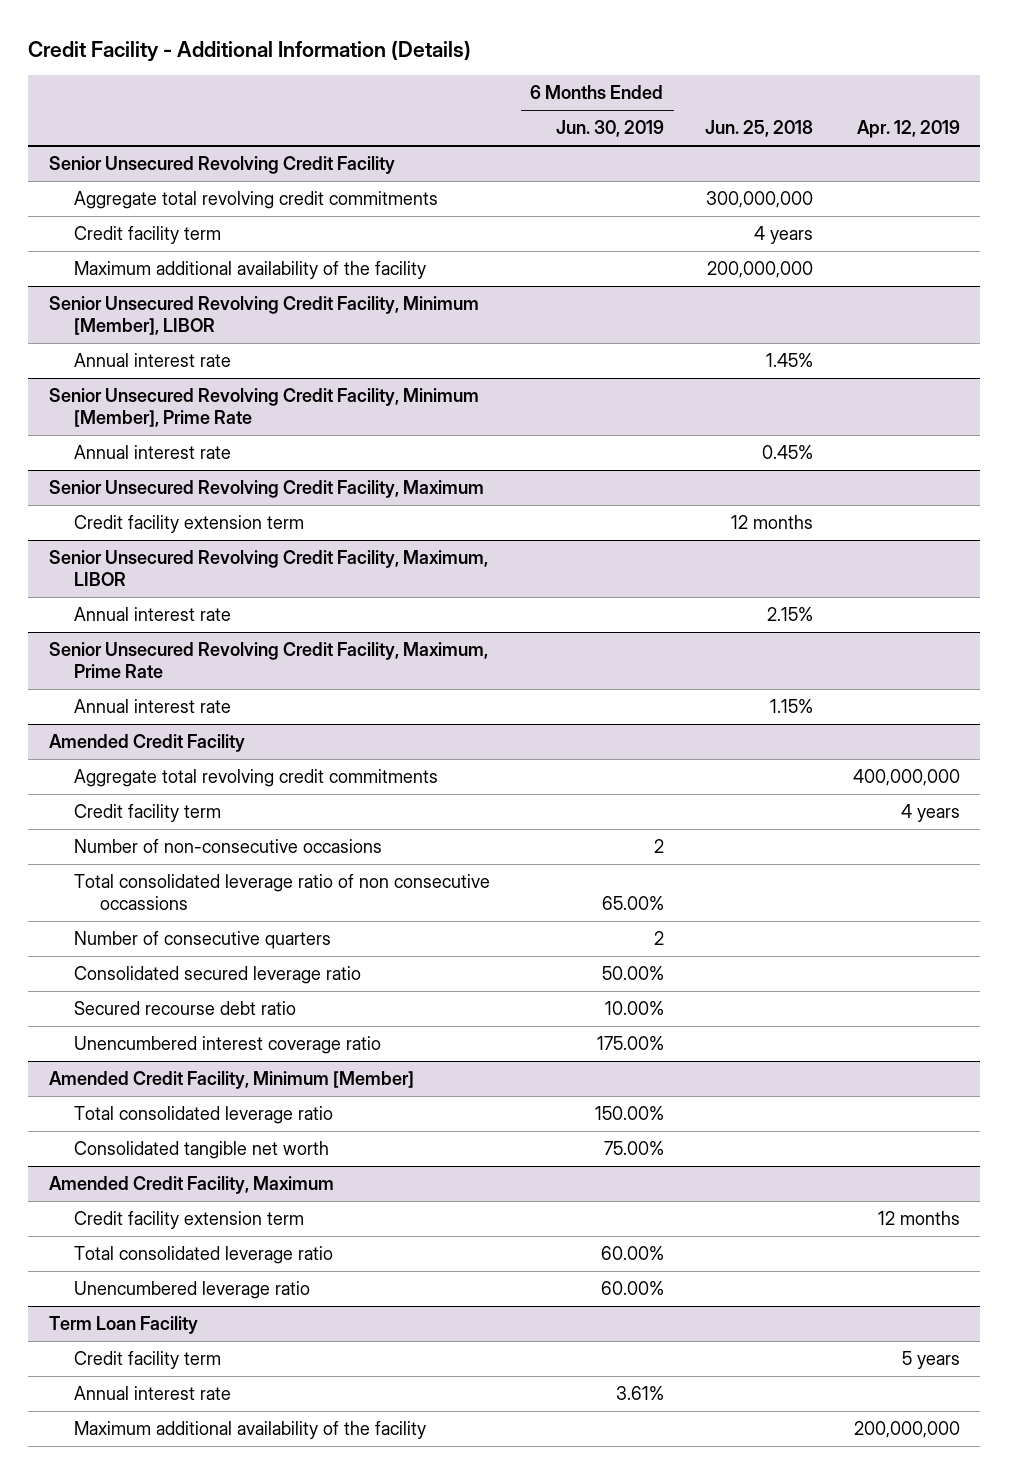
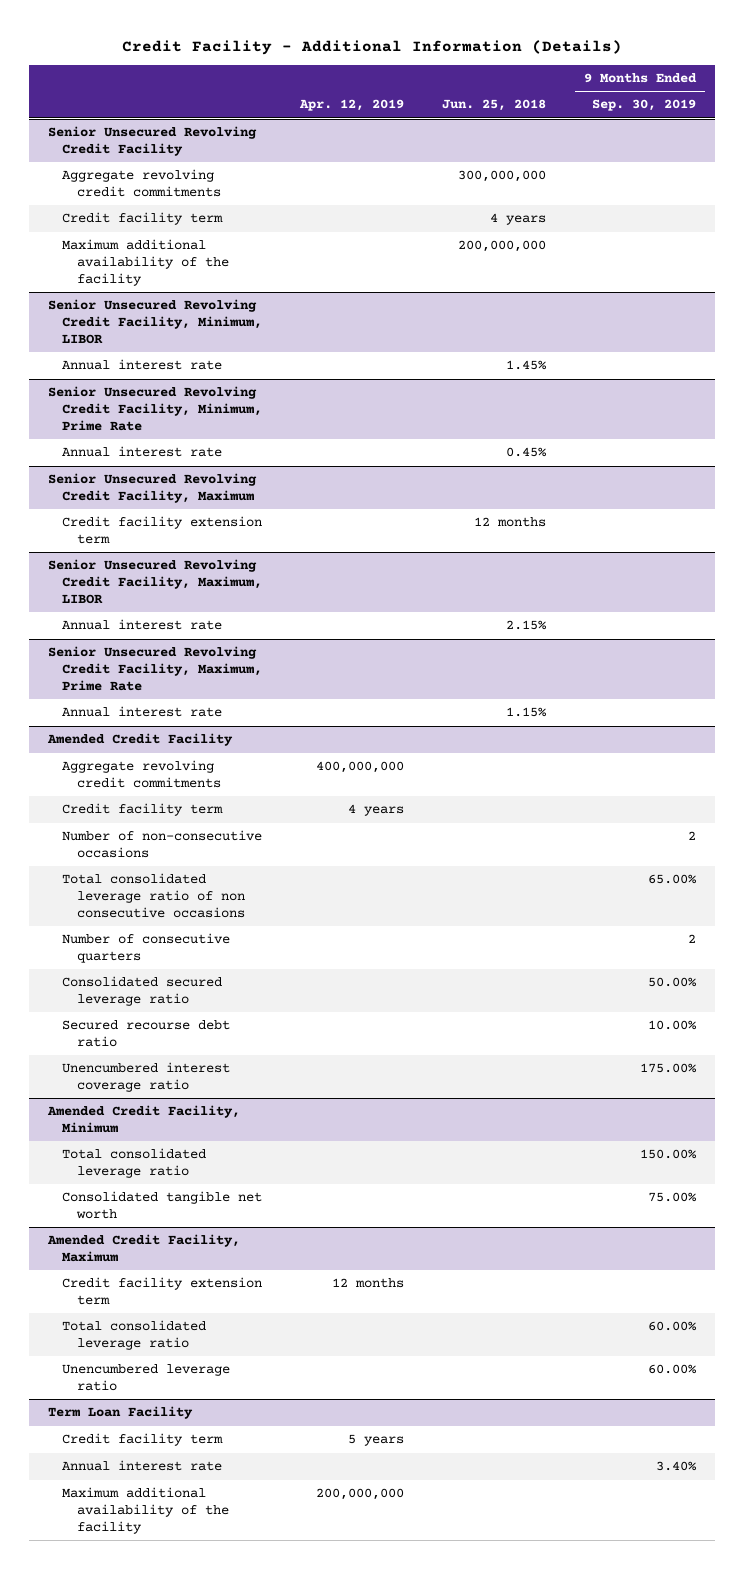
- | 6 Months Ended Jun. 30, 2019 | Jun. 25, 2018 | Apr. 12, 2019
+ | Apr. 12, 2019 | Jun. 25, 2018 | 9 Months Ended Sep. 30, 2019
@ Senior Unsecured Revolving Credit Facility
- Aggregate total revolving credit commitments | | 300,000,000 |
+ Aggregate revolving credit commitments | | 300,000,000 |
- Senior Unsecured Revolving Credit Facility, Minimum [Member], LIBOR
+ Senior Unsecured Revolving Credit Facility, Minimum, LIBOR
- Senior Unsecured Revolving Credit Facility, Minimum [Member], Prime Rate
+ Senior Unsecured Revolving Credit Facility, Minimum, Prime Rate
@ Amended Credit Facility
- Aggregate total revolving credit commitments | | | 400,000,000
+ Aggregate revolving credit commitments | 400,000,000 | |
- Total consolidated leverage ratio of non consecutive occassions | 65.00% | |
+ Total consolidated leverage ratio of non consecutive occasions | | | 65.00%
- Amended Credit Facility, Minimum [Member]
+ Amended Credit Facility, Minimum

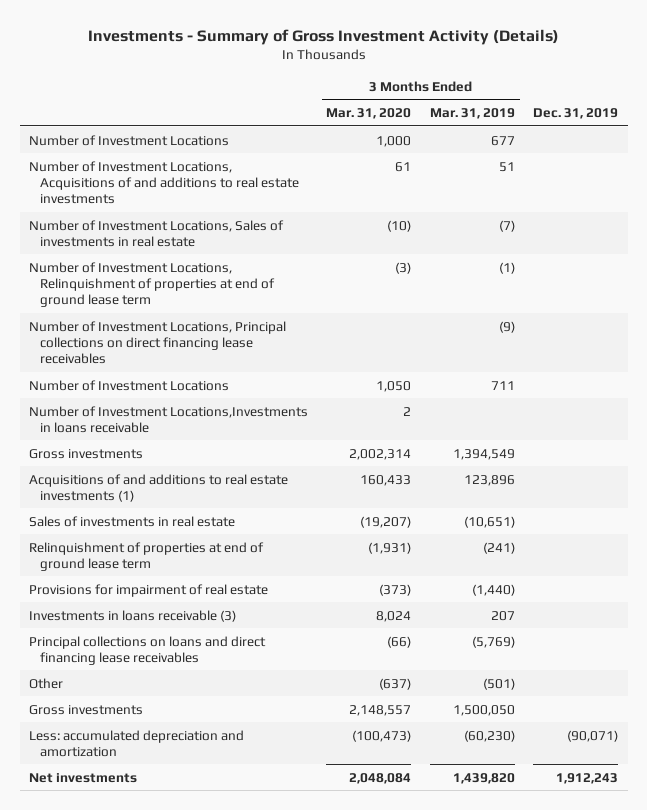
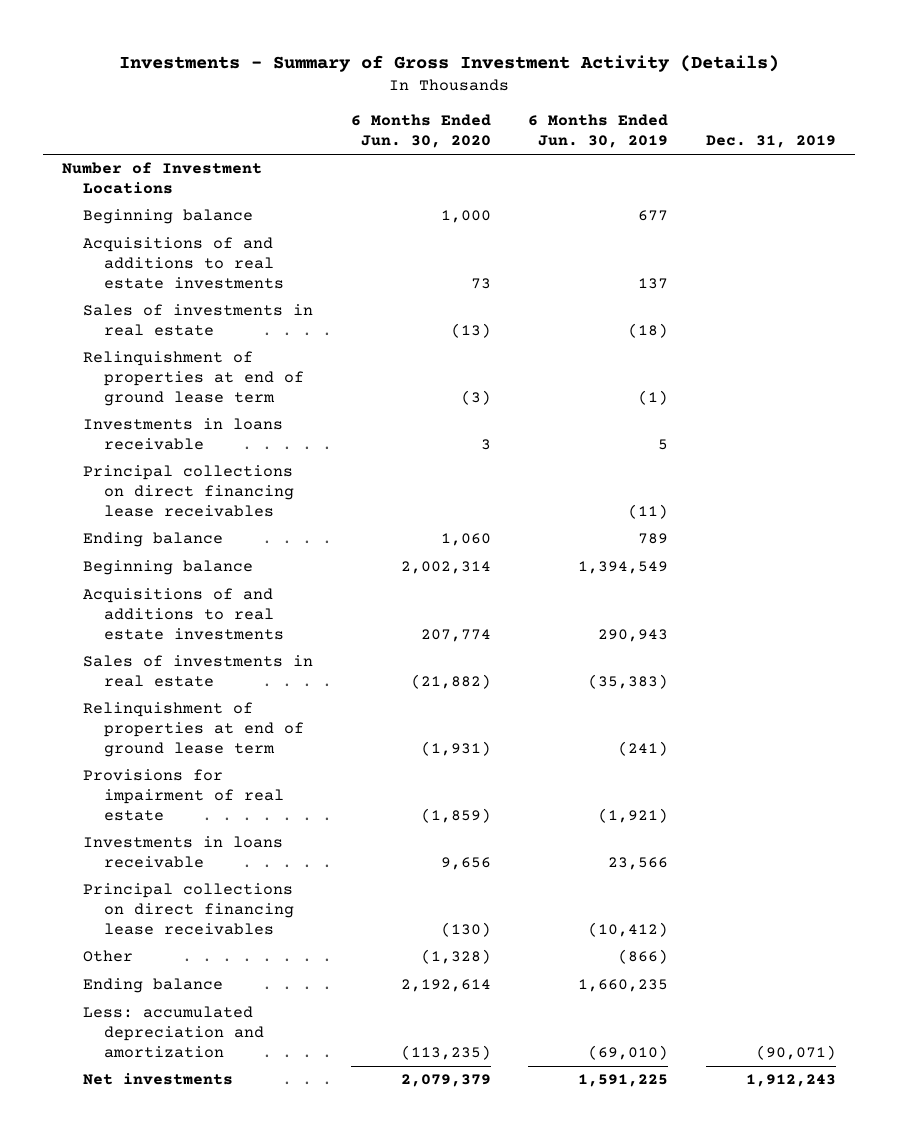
- | 3 Months Ended Mar. 31, 2020 | 3 Months Ended Mar. 31, 2019 | Dec. 31, 2019
+ | 6 Months Ended Jun. 30, 2020 | 6 Months Ended Jun. 30, 2019 | Dec. 31, 2019
- Number of Investment Locations, Acquisitions of and additions to real estate investments | 61 | 51 |
- Number of Investment Locations, Sales of investments in real estate | (10) | (7) |
- Number of Investment Locations, Relinquishment of properties at end of ground lease term | (3) | (1) |
- Number of Investment Locations, Principal collections on direct financing lease receivables | | (9) |
- Number of Investment Locations | 1,050 | 711 |
- Number of Investment Locations,Investments in loans receivable | 2 | |
- Gross investments | 2,002,314 | 1,394,549 |
- Acquisitions of and additions to real estate investments (1) | 160,433 | 123,896 |
+ Beginning balance | 1,000 | 677 |
+ Acquisitions of and additions to real estate investments | 73 | 137 |
+ Investments in loans receivable | 3 | 5 |
+ Principal collections on direct financing lease receivables | | (11) |
+ Ending balance | 1,060 | 789 |
+ Beginning balance | 2,002,314 | 1,394,549 |
+ Acquisitions of and additions to real estate investments | 207,774 | 290,943 |
+ Sales of investments in real estate | (21,882) | (35,383) |
+ Relinquishment of properties at end of ground lease term | (1,931) | (241) |
- Investments in loans receivable (3) | 8,024 | 207 |
- Principal collections on loans and direct financing lease receivables | (66) | (5,769) |
+ Investments in loans receivable | 9,656 | 23,566 |
+ Principal collections on direct financing lease receivables | (130) | (10,412) |
- Gross investments | 2,148,557 | 1,500,050 |
+ Ending balance | 2,192,614 | 1,660,235 |

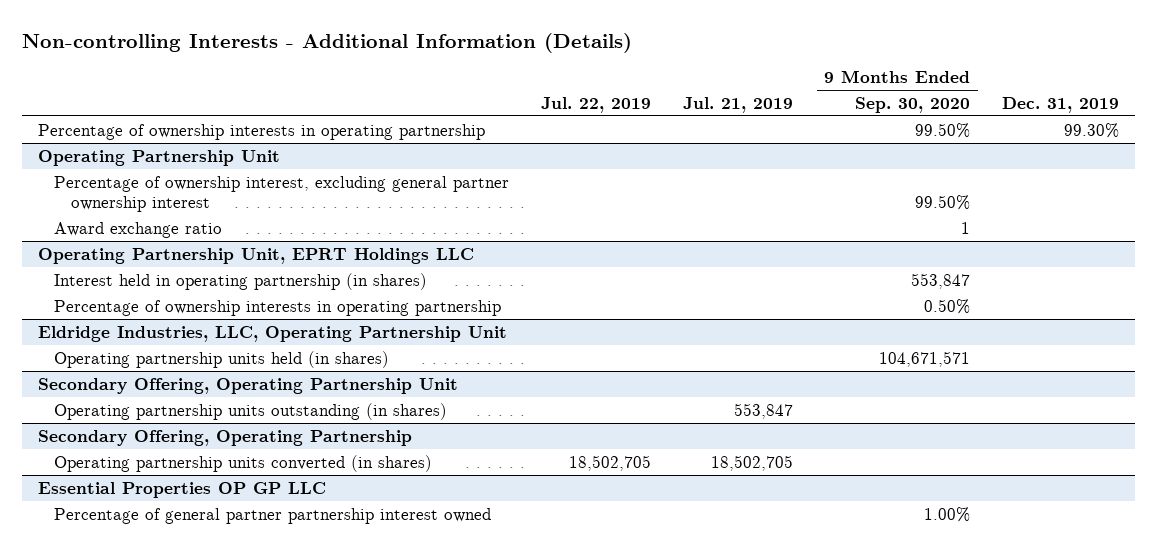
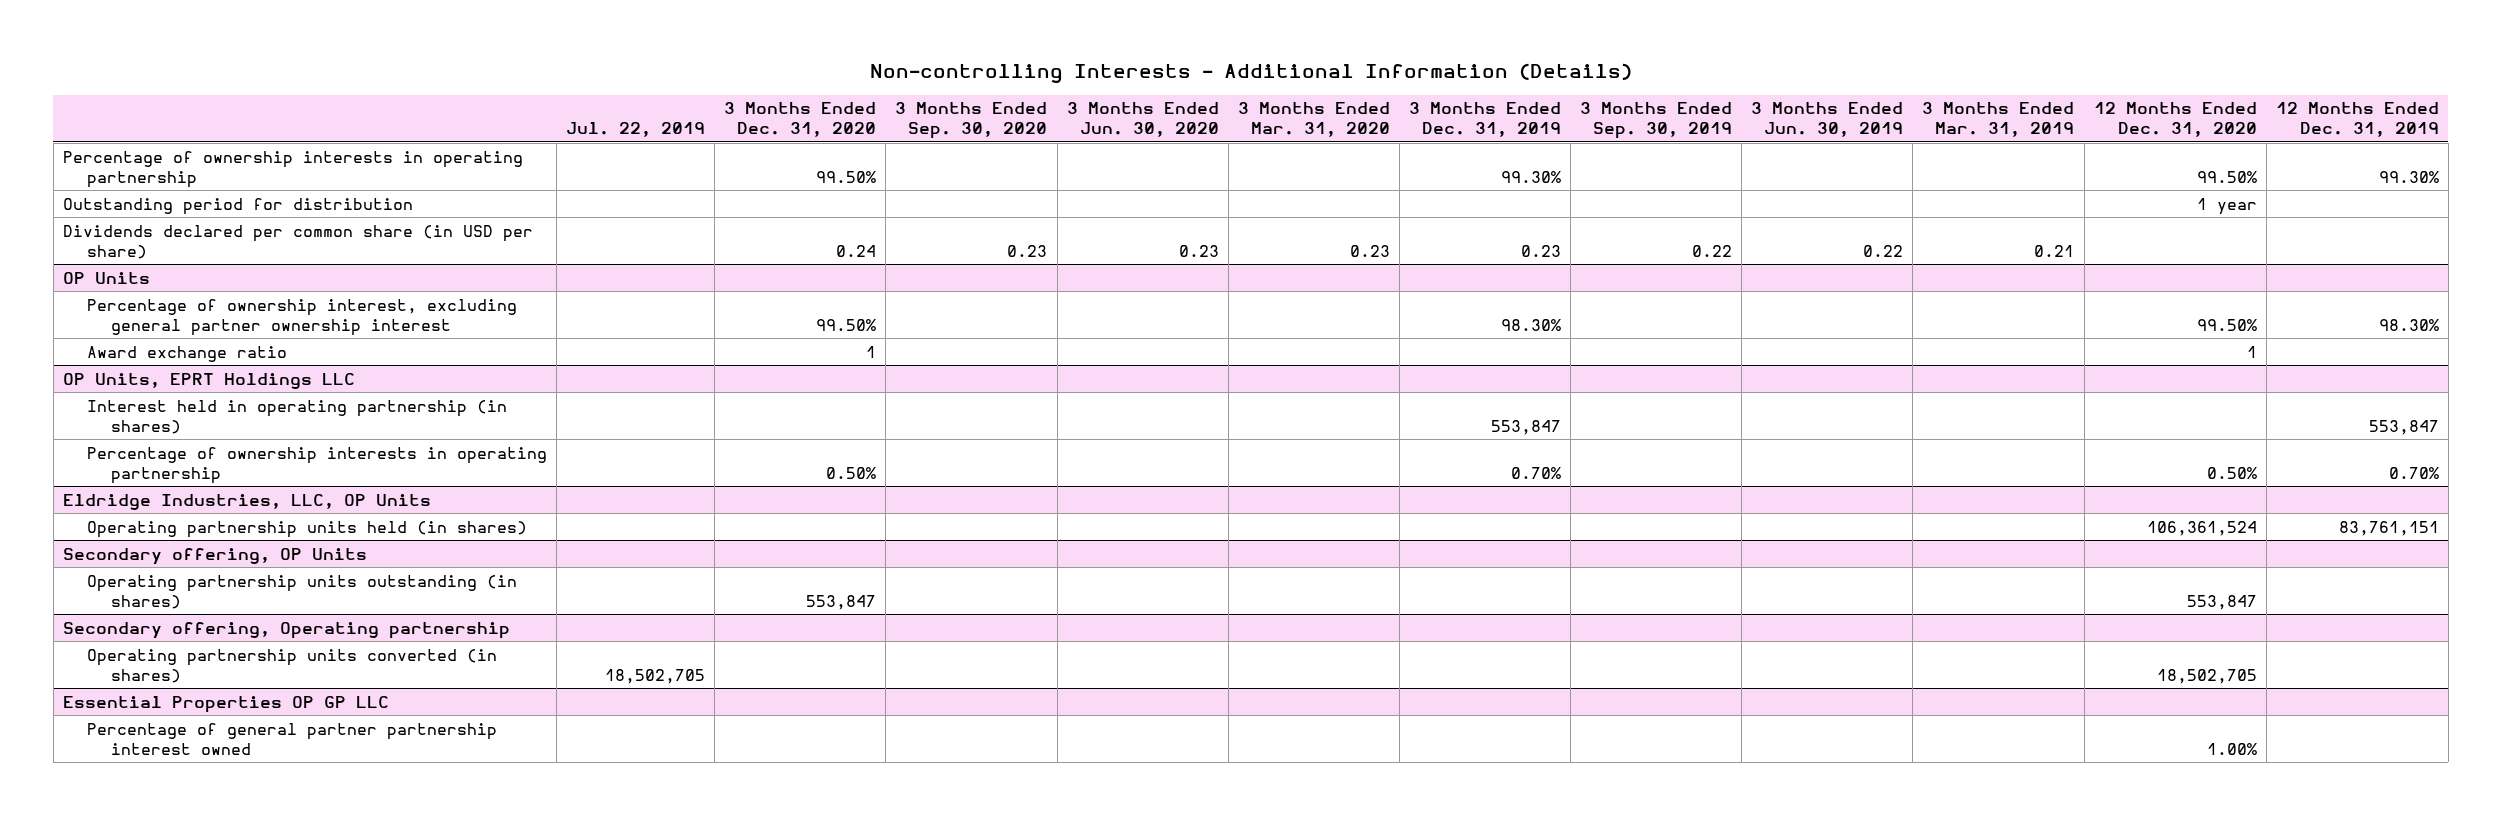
- | Jul. 22, 2019 | Jul. 21, 2019 | 9 Months Ended Sep. 30, 2020 | Dec. 31, 2019
+ | Jul. 22, 2019 | 3 Months Ended Dec. 31, 2020 | 3 Months Ended Sep. 30, 2020 | 3 Months Ended Jun. 30, 2020 | 3 Months Ended Mar. 31, 2020 | 3 Months Ended Dec. 31, 2019 | 3 Months Ended Sep. 30, 2019 | 3 Months Ended Jun. 30, 2019 | 3 Months Ended Mar. 31, 2019 | 12 Months Ended Dec. 31, 2020 | 12 Months Ended Dec. 31, 2019
- Operating Partnership Unit
+ Outstanding period for distribution | | | | | | | | | | 1 year |
+ Dividends declared per common share (in USD per share) | | 0.24 | 0.23 | 0.23 | 0.23 | 0.23 | 0.22 | 0.22 | 0.21 | |
+ OP Units
- Operating Partnership Unit, EPRT Holdings LLC
+ OP Units, EPRT Holdings LLC
- Eldridge Industries, LLC, Operating Partnership Unit
+ Eldridge Industries, LLC, OP Units
- Secondary Offering, Operating Partnership Unit
+ Secondary offering, OP Units
- Secondary Offering, Operating Partnership
+ Secondary offering, Operating partnership

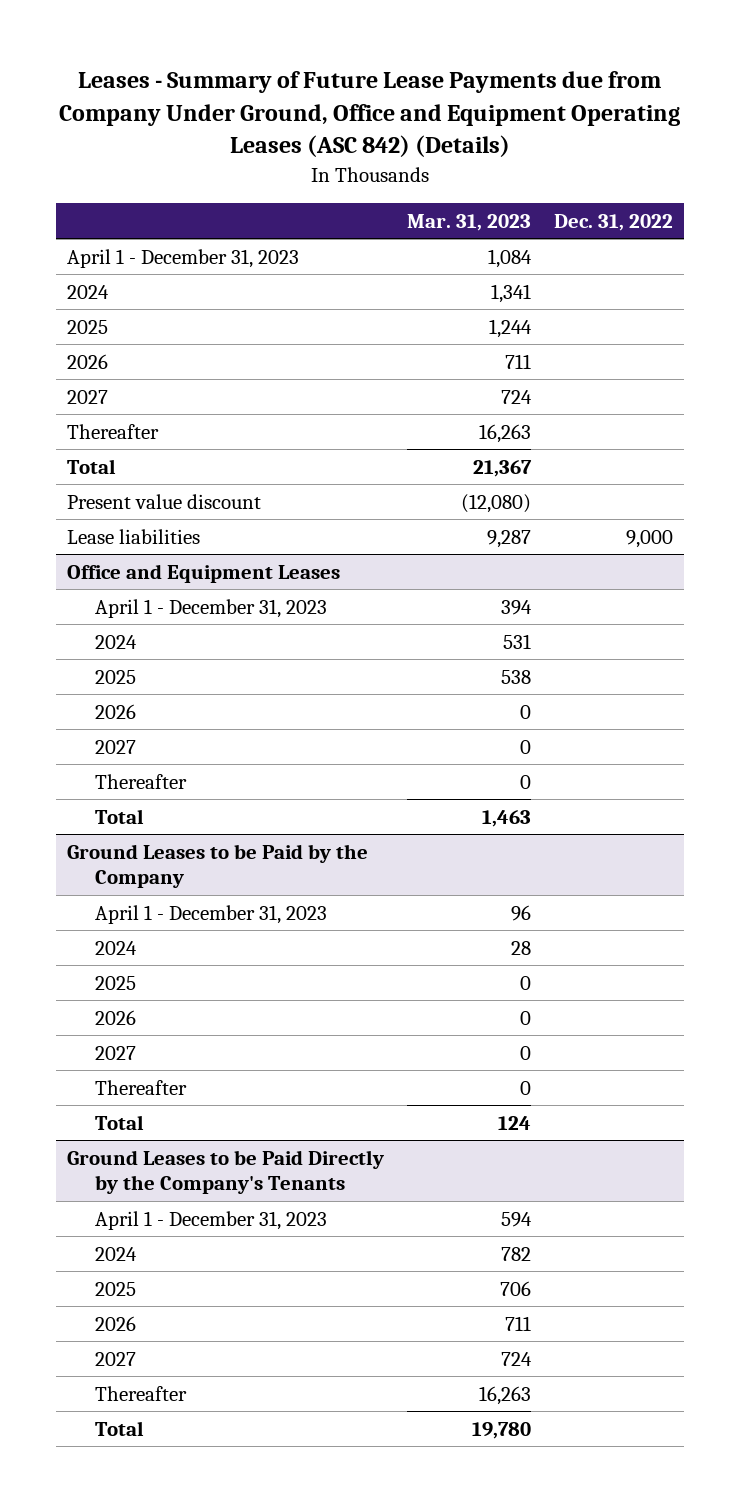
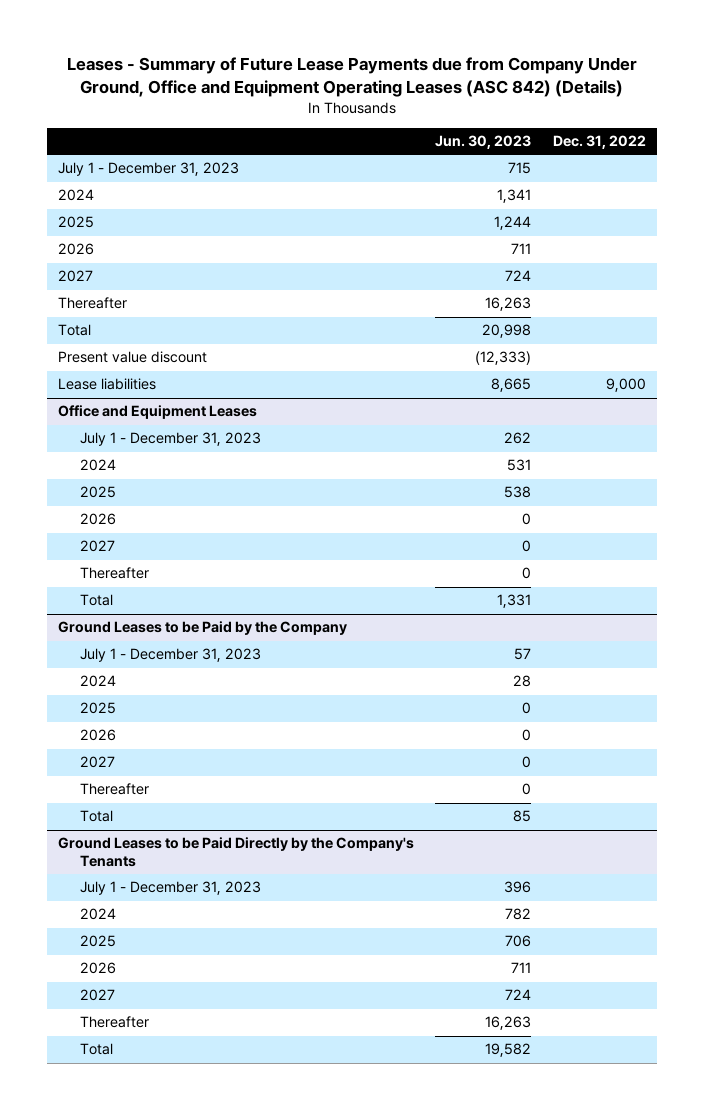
- | Mar. 31, 2023 | Dec. 31, 2022
+ | Jun. 30, 2023 | Dec. 31, 2022
- April 1 - December 31, 2023 | 1,084 |
+ July 1 - December 31, 2023 | 715 |
@ Office and Equipment Leases
- April 1 - December 31, 2023 | 394 |
+ July 1 - December 31, 2023 | 262 |
@ Ground Leases to be Paid by the Company
- April 1 - December 31, 2023 | 96 |
+ July 1 - December 31, 2023 | 57 |
@ Ground Leases to be Paid Directly by the Company's Tenants
- April 1 - December 31, 2023 | 594 |
+ July 1 - December 31, 2023 | 396 |

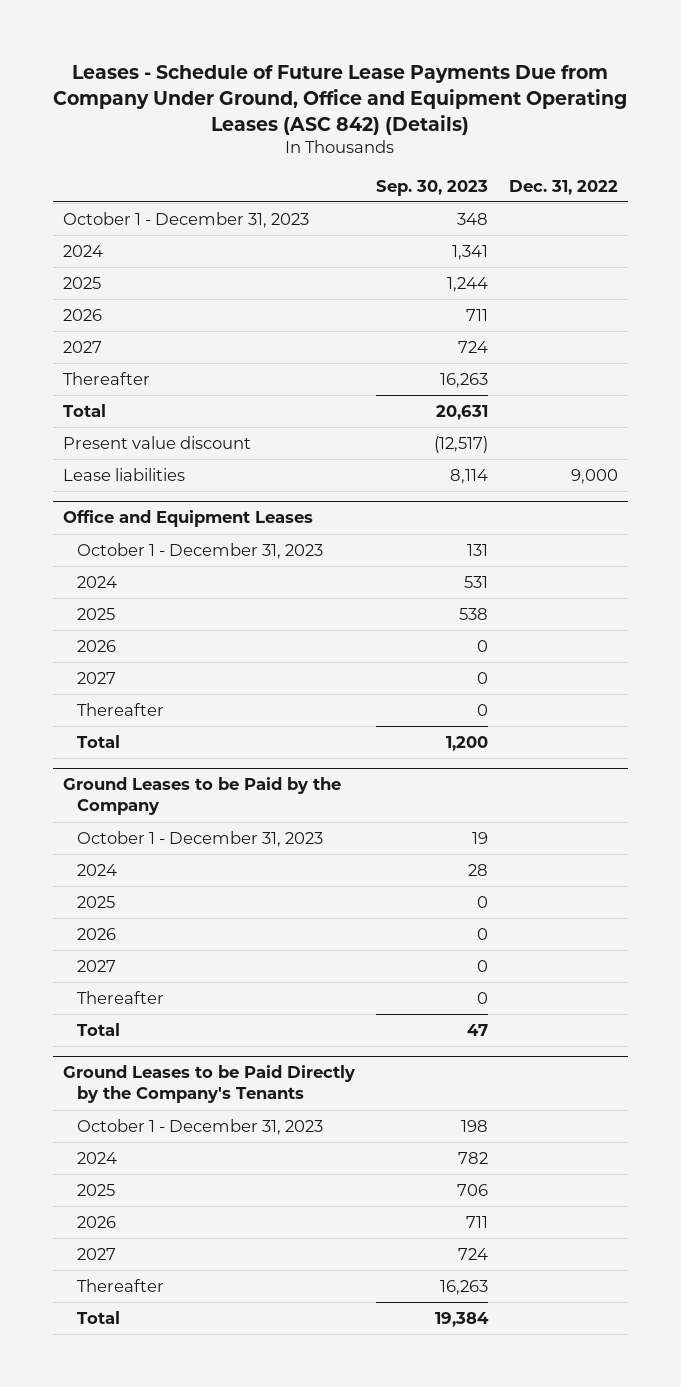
- Leases - Summary of Future Lease Payments due from Company Under Ground, Office and Equipment Operating Leases (ASC 842) (Details)
+ Leases - Schedule of Future Lease Payments Due from Company Under Ground, Office and Equipment Operating Leases (ASC 842) (Details)
- | Jun. 30, 2023 | Dec. 31, 2022
+ | Sep. 30, 2023 | Dec. 31, 2022
- July 1 - December 31, 2023 | 715 |
+ October 1 - December 31, 2023 | 348 |
@ Office and Equipment Leases
- July 1 - December 31, 2023 | 262 |
+ October 1 - December 31, 2023 | 131 |
@ Ground Leases to be Paid by the Company
- July 1 - December 31, 2023 | 57 |
+ October 1 - December 31, 2023 | 19 |
@ Ground Leases to be Paid Directly by the Company's Tenants
- July 1 - December 31, 2023 | 396 |
+ October 1 - December 31, 2023 | 198 |

